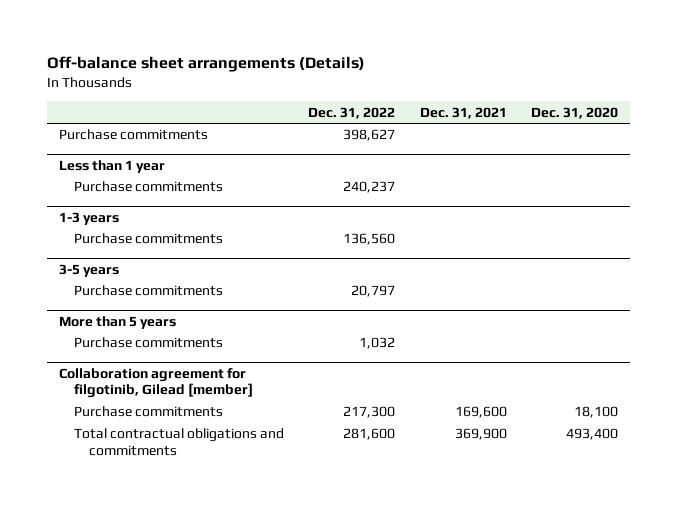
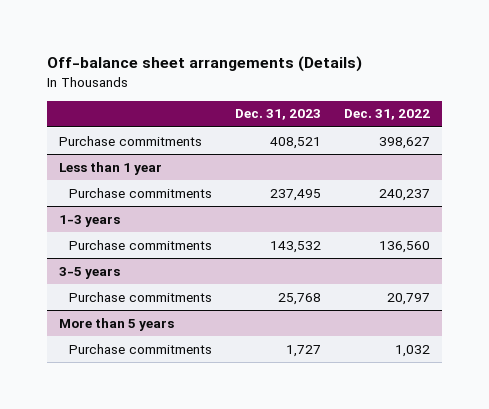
- | Dec. 31, 2022 | Dec. 31, 2021 | Dec. 31, 2020
+ | Dec. 31, 2023 | Dec. 31, 2022
- Collaboration agreement for filgotinib, Gilead [member]
- Purchase commitments | 217,300 | 169,600 | 18,100
- Total contractual obligations and commitments | 281,600 | 369,900 | 493,400

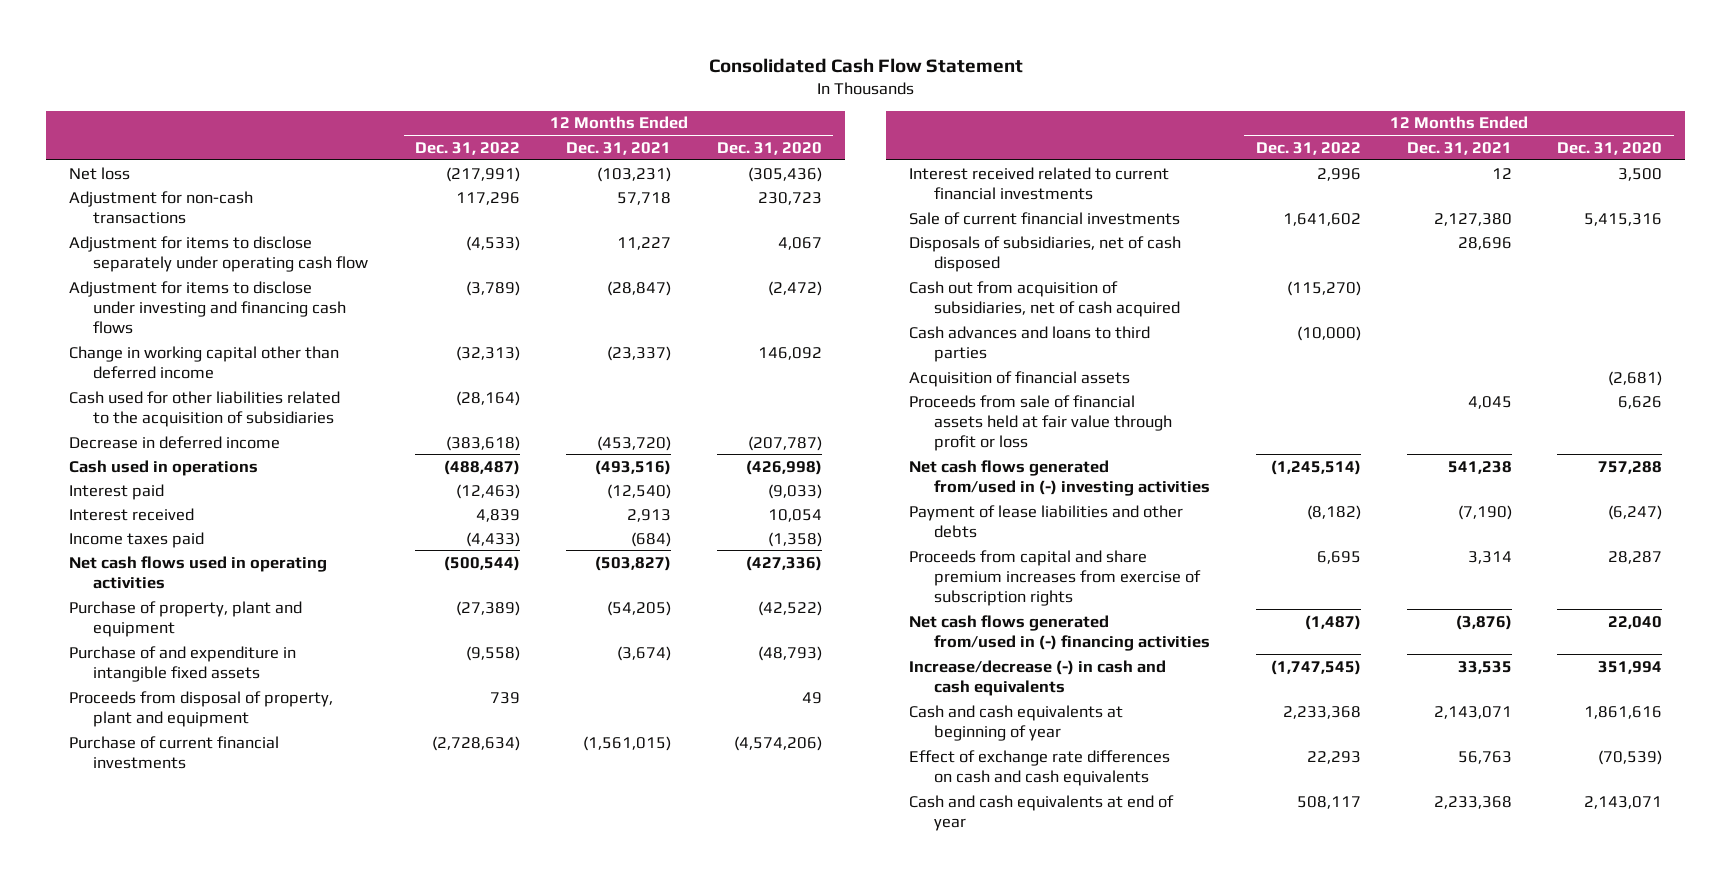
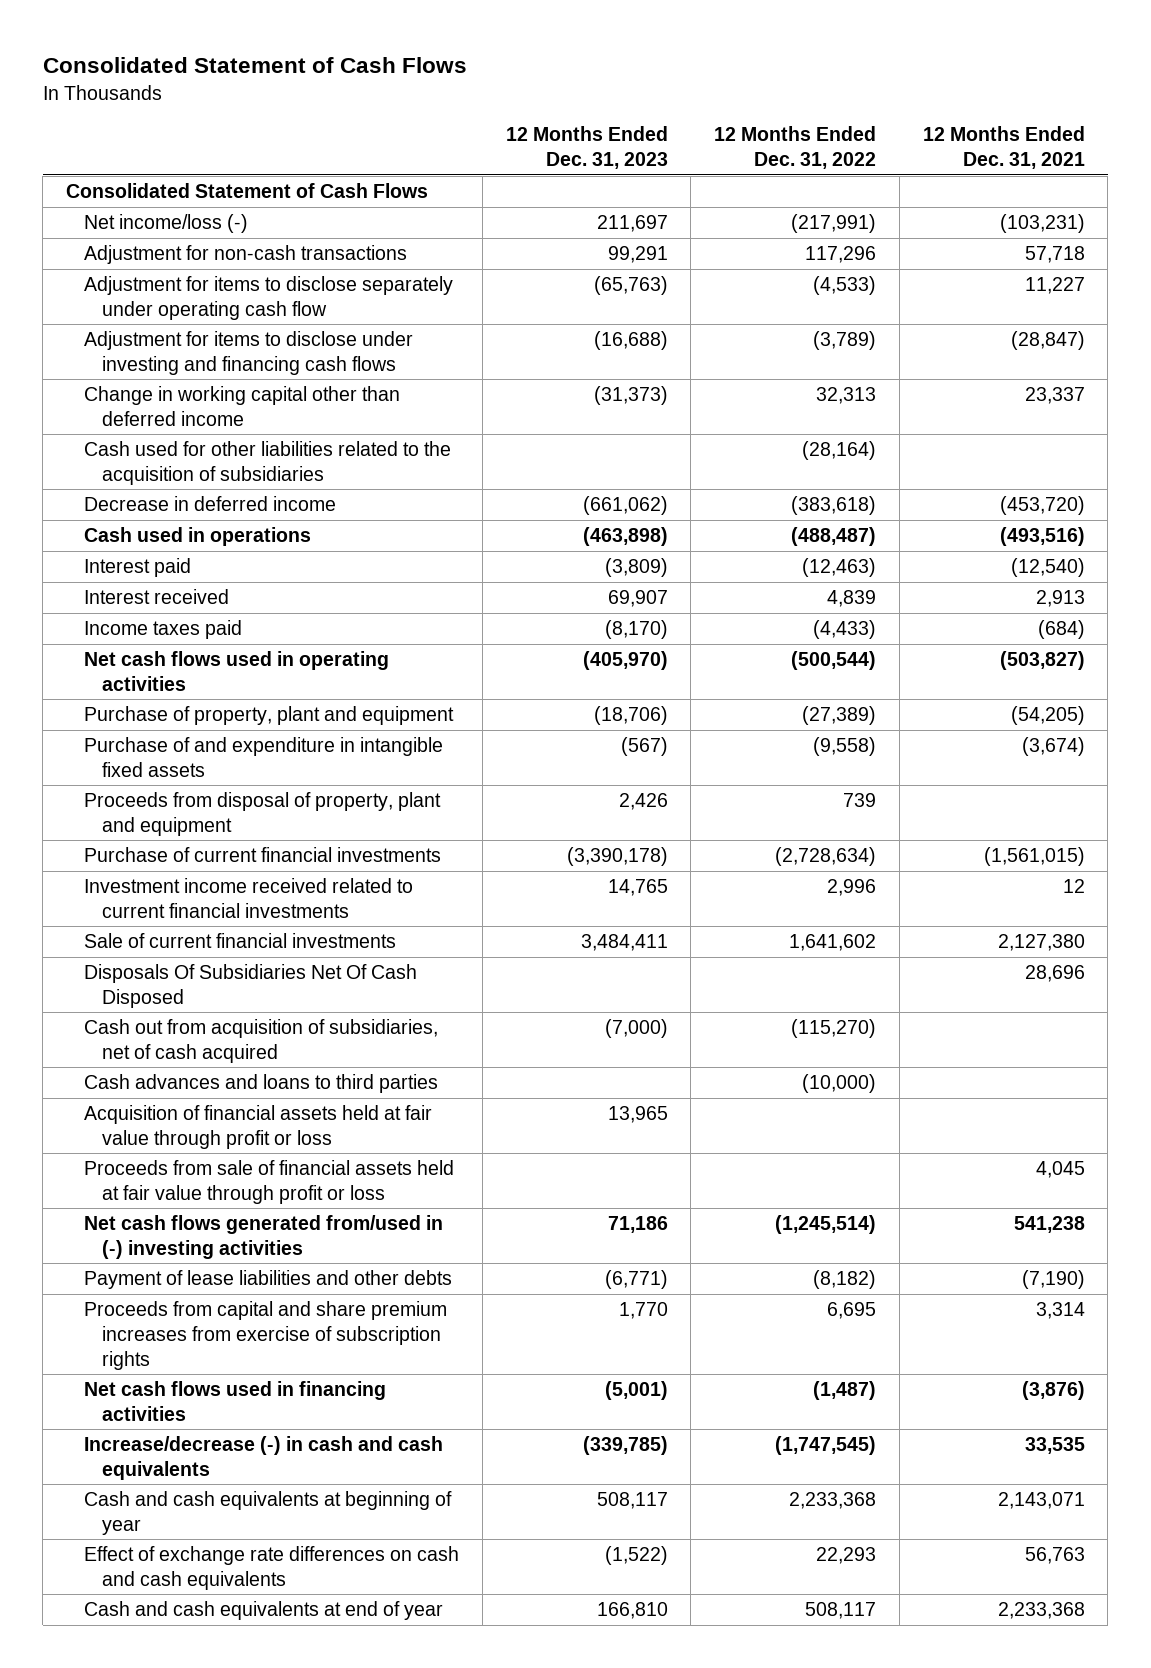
- Consolidated Cash Flow Statement
+ Consolidated Statement of Cash Flows
- | 12 Months Ended Dec. 31, 2022 | 12 Months Ended Dec. 31, 2021 | 12 Months Ended Dec. 31, 2020
+ | 12 Months Ended Dec. 31, 2023 | 12 Months Ended Dec. 31, 2022 | 12 Months Ended Dec. 31, 2021
- Net loss | (217,991) | (103,231) | (305,436)
+ Consolidated Statement of Cash Flows
+ Net income/loss (-) | 211,697 | (217,991) | (103,231)
- Change in working capital other than deferred income | (32,313) | (23,337) | 146,092
+ Change in working capital other than deferred income | (31,373) | 32,313 | 23,337
- Interest received related to current financial investments | 2,996 | 12 | 3,500
+ Investment income received related to current financial investments | 14,765 | 2,996 | 12
- Disposals of subsidiaries, net of cash disposed | | 28,696 |
+ Disposals Of Subsidiaries Net Of Cash Disposed | | | 28,696
- Acquisition of financial assets | | | (2,681)
+ Acquisition of financial assets held at fair value through profit or loss | 13,965 | |
- Net cash flows generated from/used in (-) financing activities | (1,487) | (3,876) | 22,040
+ Net cash flows used in financing activities | (5,001) | (1,487) | (3,876)

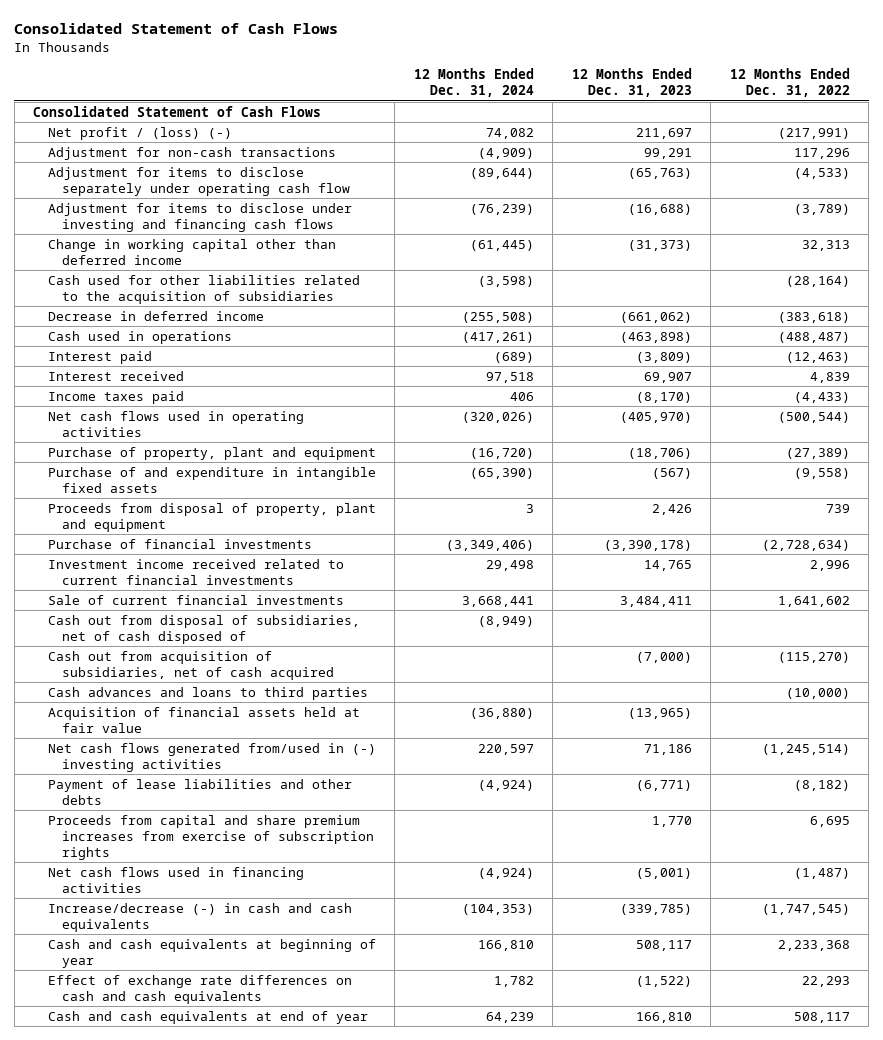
- | 12 Months Ended Dec. 31, 2023 | 12 Months Ended Dec. 31, 2022 | 12 Months Ended Dec. 31, 2021
+ | 12 Months Ended Dec. 31, 2024 | 12 Months Ended Dec. 31, 2023 | 12 Months Ended Dec. 31, 2022
- Net income/loss (-) | 211,697 | (217,991) | (103,231)
+ Net profit / (loss) (-) | 74,082 | 211,697 | (217,991)
- Purchase of current financial investments | (3,390,178) | (2,728,634) | (1,561,015)
+ Purchase of financial investments | (3,349,406) | (3,390,178) | (2,728,634)
- Disposals Of Subsidiaries Net Of Cash Disposed | | | 28,696
+ Cash out from disposal of subsidiaries, net of cash disposed of | (8,949) | |
- Acquisition of financial assets held at fair value through profit or loss | 13,965 | |
- Proceeds from sale of financial assets held at fair value through profit or loss | | | 4,045
+ Acquisition of financial assets held at fair value | (36,880) | (13,965) |

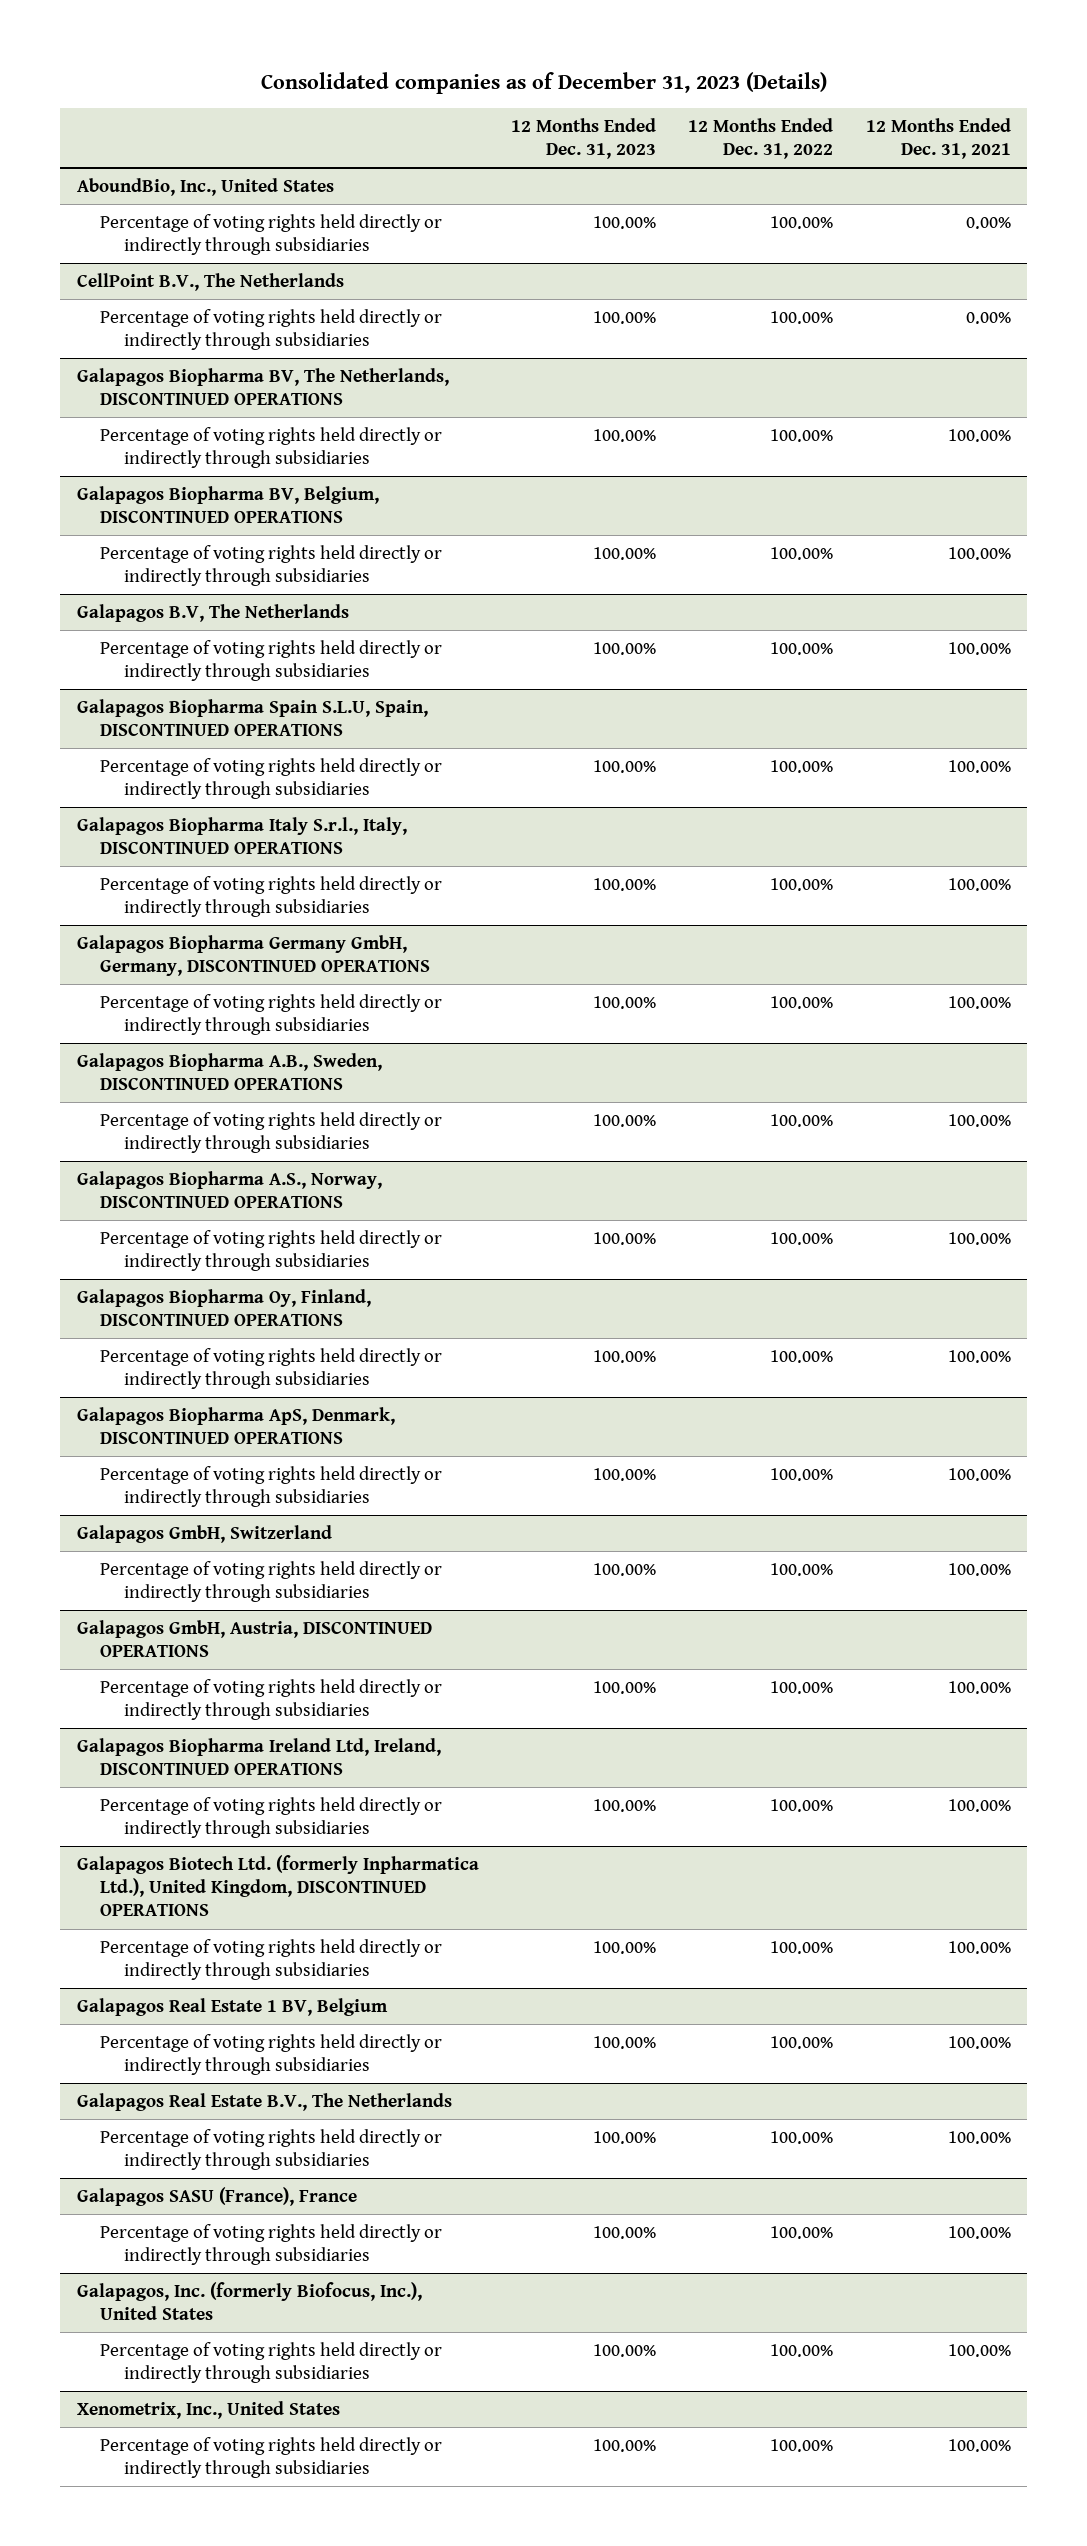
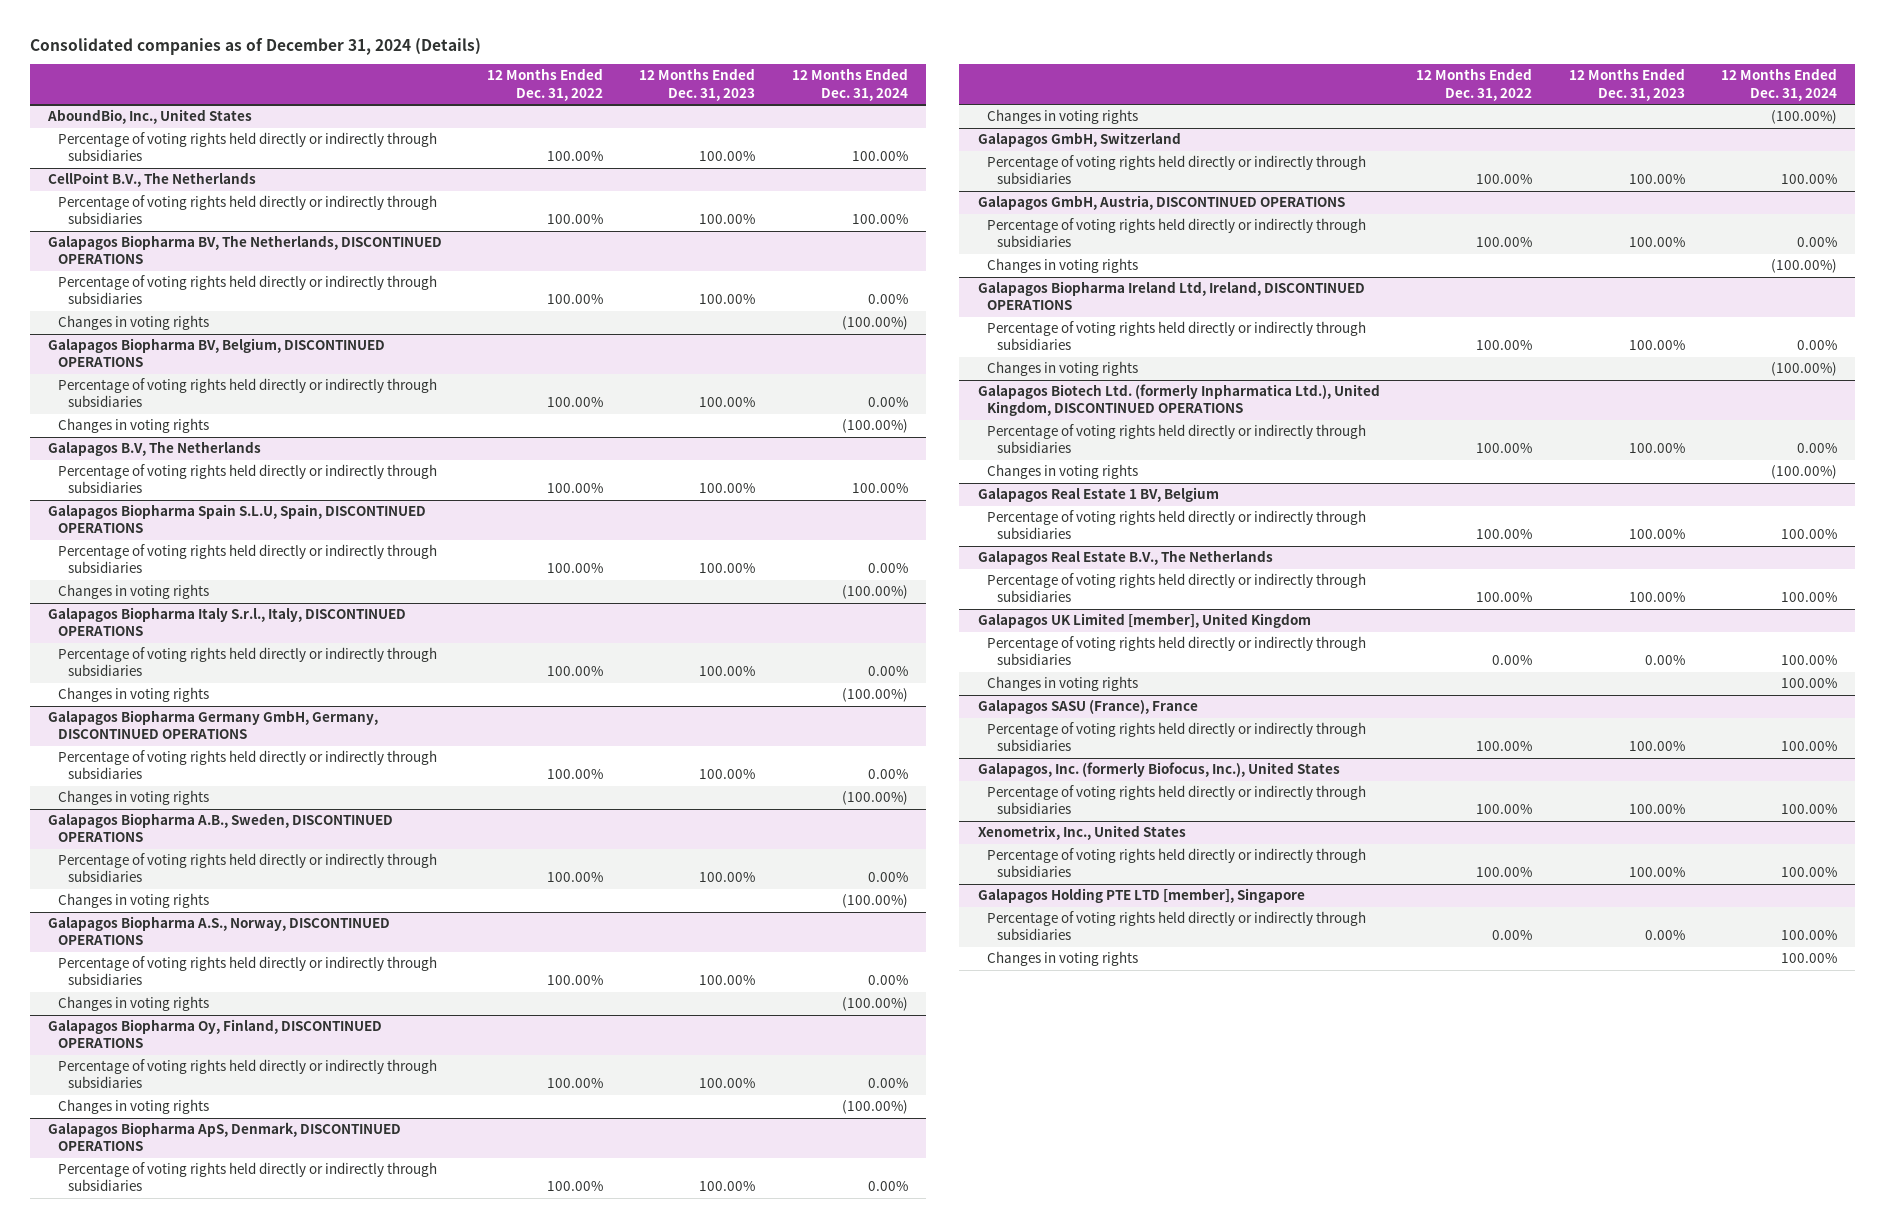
- Consolidated companies as of December 31, 2023 (Details)
+ Consolidated companies as of December 31, 2024 (Details)
- | 12 Months Ended Dec. 31, 2023 | 12 Months Ended Dec. 31, 2022 | 12 Months Ended Dec. 31, 2021
+ | 12 Months Ended Dec. 31, 2022 | 12 Months Ended Dec. 31, 2023 | 12 Months Ended Dec. 31, 2024
@ Galapagos Biopharma BV, The Netherlands, DISCONTINUED OPERATIONS
+ Changes in voting rights | | | (100.00%)
@ Galapagos Biopharma BV, Belgium, DISCONTINUED OPERATIONS
+ Changes in voting rights | | | (100.00%)
@ Galapagos Biopharma Spain S.L.U, Spain, DISCONTINUED OPERATIONS
+ Changes in voting rights | | | (100.00%)
@ Galapagos Biopharma Italy S.r.l., Italy, DISCONTINUED OPERATIONS
+ Changes in voting rights | | | (100.00%)
@ Galapagos Biopharma Germany GmbH, Germany, DISCONTINUED OPERATIONS
+ Changes in voting rights | | | (100.00%)
@ Galapagos Biopharma A.B., Sweden, DISCONTINUED OPERATIONS
+ Changes in voting rights | | | (100.00%)
@ Galapagos Biopharma A.S., Norway, DISCONTINUED OPERATIONS
+ Changes in voting rights | | | (100.00%)
@ Galapagos Biopharma Oy, Finland, DISCONTINUED OPERATIONS
+ Changes in voting rights | | | (100.00%)
@ Galapagos Biopharma ApS, Denmark, DISCONTINUED OPERATIONS
+ Changes in voting rights | | | (100.00%)
@ Galapagos GmbH, Austria, DISCONTINUED OPERATIONS
+ Changes in voting rights | | | (100.00%)
@ Galapagos Biopharma Ireland Ltd, Ireland, DISCONTINUED OPERATIONS
+ Changes in voting rights | | | (100.00%)
@ Galapagos Biotech Ltd. (formerly Inpharmatica Ltd.), United Kingdom, DISCONTINUED OPERATIONS
+ Changes in voting rights | | | (100.00%)
+ Galapagos UK Limited [member], United Kingdom
+ Percentage of voting rights held directly or indirectly through subsidiaries | 0.00% | 0.00% | 100.00%
+ Changes in voting rights | | | 100.00%
+ Galapagos Holding PTE LTD [member], Singapore
+ Percentage of voting rights held directly or indirectly through subsidiaries | 0.00% | 0.00% | 100.00%
+ Changes in voting rights | | | 100.00%

